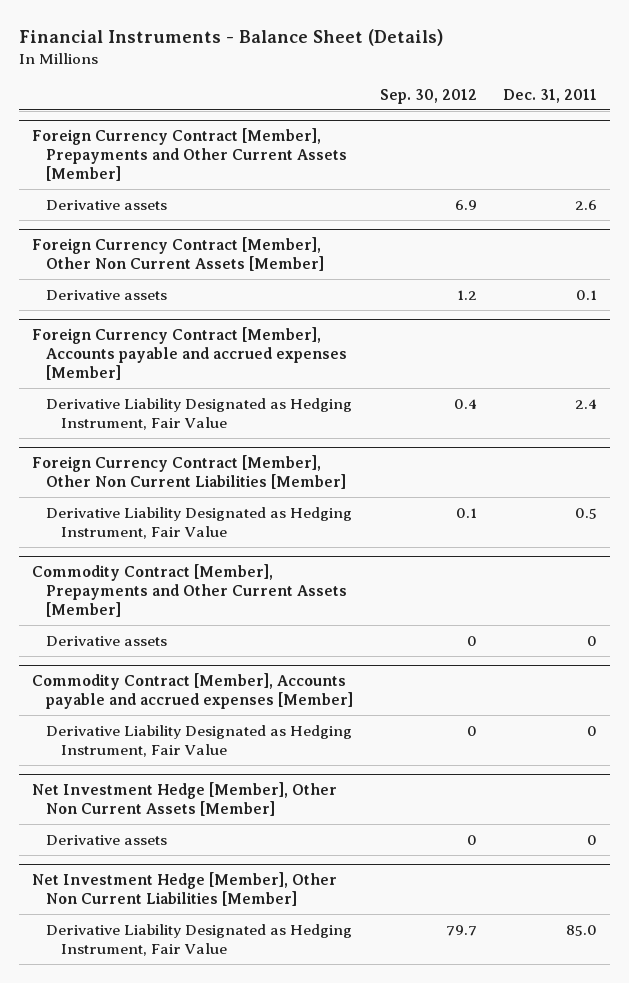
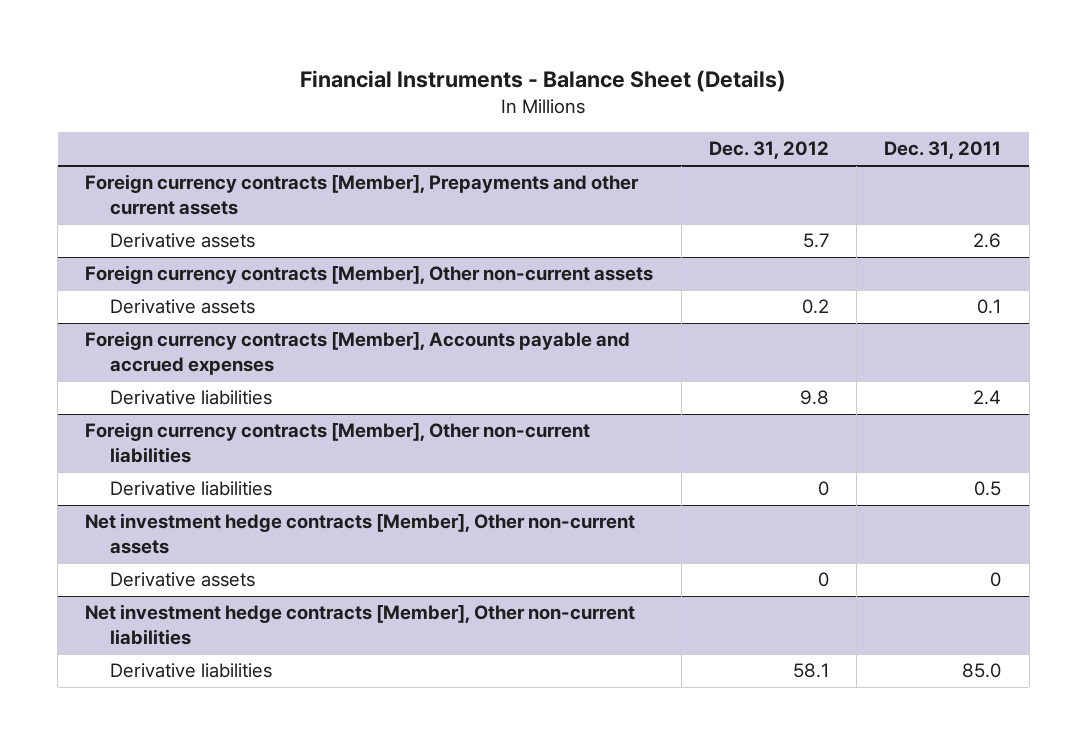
- | Sep. 30, 2012 | Dec. 31, 2011
+ | Dec. 31, 2012 | Dec. 31, 2011
- Foreign Currency Contract [Member], Prepayments and Other Current Assets [Member]
+ Foreign currency contracts [Member], Prepayments and other current assets
- Foreign Currency Contract [Member], Other Non Current Assets [Member]
+ Foreign currency contracts [Member], Other non-current assets
- Foreign Currency Contract [Member], Accounts payable and accrued expenses [Member]
- Derivative Liability Designated as Hedging Instrument, Fair Value | 0.4 | 2.4
- Foreign Currency Contract [Member], Other Non Current Liabilities [Member]
- Derivative Liability Designated as Hedging Instrument, Fair Value | 0.1 | 0.5
- Commodity Contract [Member], Prepayments and Other Current Assets [Member]
- Derivative assets | 0 | 0
- Commodity Contract [Member], Accounts payable and accrued expenses [Member]
- Derivative Liability Designated as Hedging Instrument, Fair Value | 0 | 0
- Net Investment Hedge [Member], Other Non Current Assets [Member]
+ Foreign currency contracts [Member], Accounts payable and accrued expenses
+ Derivative liabilities | 9.8 | 2.4
+ Foreign currency contracts [Member], Other non-current liabilities
+ Derivative liabilities | 0 | 0.5
+ Net investment hedge contracts [Member], Other non-current assets
- Net Investment Hedge [Member], Other Non Current Liabilities [Member]
- Derivative Liability Designated as Hedging Instrument, Fair Value | 79.7 | 85.0
+ Net investment hedge contracts [Member], Other non-current liabilities
+ Derivative liabilities | 58.1 | 85.0

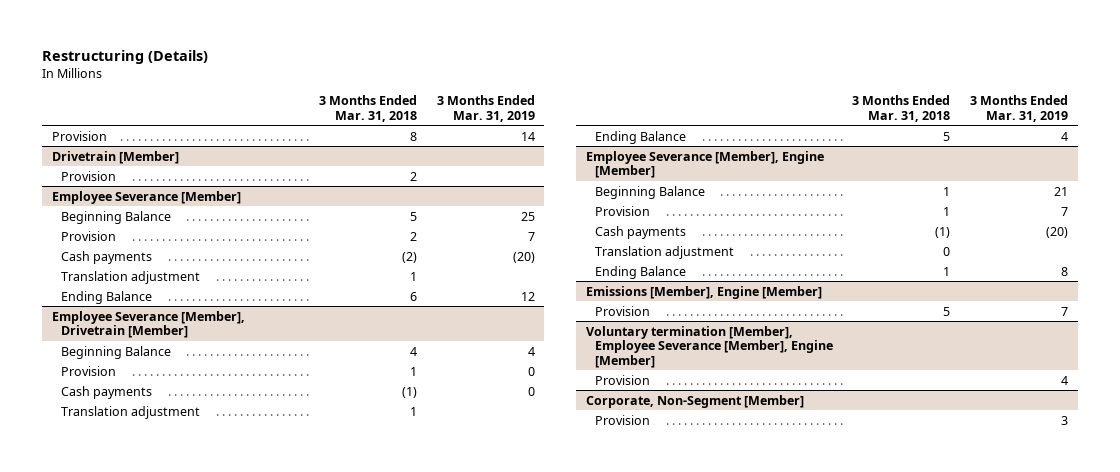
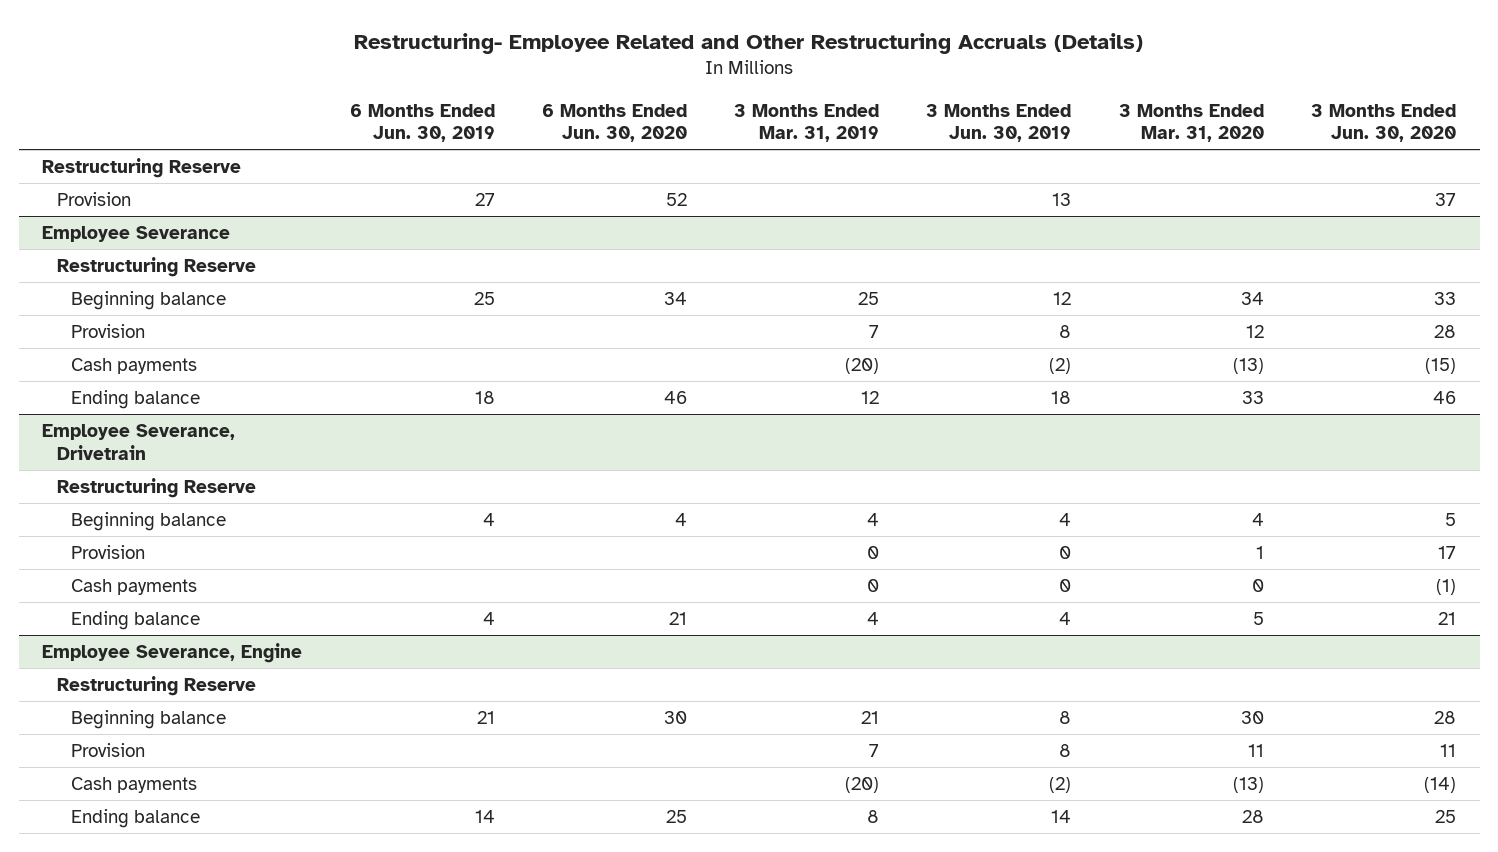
- Restructuring (Details)
+ Restructuring- Employee Related and Other Restructuring Accruals (Details)
- | 3 Months Ended Mar. 31, 2018 | 3 Months Ended Mar. 31, 2019
+ | 6 Months Ended Jun. 30, 2019 | 6 Months Ended Jun. 30, 2020 | 3 Months Ended Mar. 31, 2019 | 3 Months Ended Jun. 30, 2019 | 3 Months Ended Mar. 31, 2020 | 3 Months Ended Jun. 30, 2020
- Provision | 8 | 14
- Drivetrain [Member]
+ Restructuring Reserve
- Employee Severance [Member]
- Beginning Balance | 5 | 25
+ Employee Severance
+ Restructuring Reserve
+ Beginning balance | 25 | 34 | 25 | 12 | 34 | 33
- Translation adjustment | 1 |
- Ending Balance | 6 | 12
- Employee Severance [Member], Drivetrain [Member]
- Beginning Balance | 4 | 4
+ Ending balance | 18 | 46 | 12 | 18 | 33 | 46
+ Employee Severance, Drivetrain
+ Restructuring Reserve
+ Beginning balance | 4 | 4 | 4 | 4 | 4 | 5
- Translation adjustment | 1 |
- Ending Balance | 5 | 4
- Employee Severance [Member], Engine [Member]
- Beginning Balance | 1 | 21
+ Ending balance | 4 | 21 | 4 | 4 | 5 | 21
+ Employee Severance, Engine
+ Restructuring Reserve
+ Beginning balance | 21 | 30 | 21 | 8 | 30 | 28
- Translation adjustment | 0 |
- Ending Balance | 1 | 8
- Emissions [Member], Engine [Member]
- Provision | 5 | 7
- Voluntary termination [Member], Employee Severance [Member], Engine [Member]
- Provision | | 4
- Corporate, Non-Segment [Member]
- Provision | | 3
+ Ending balance | 14 | 25 | 8 | 14 | 28 | 25

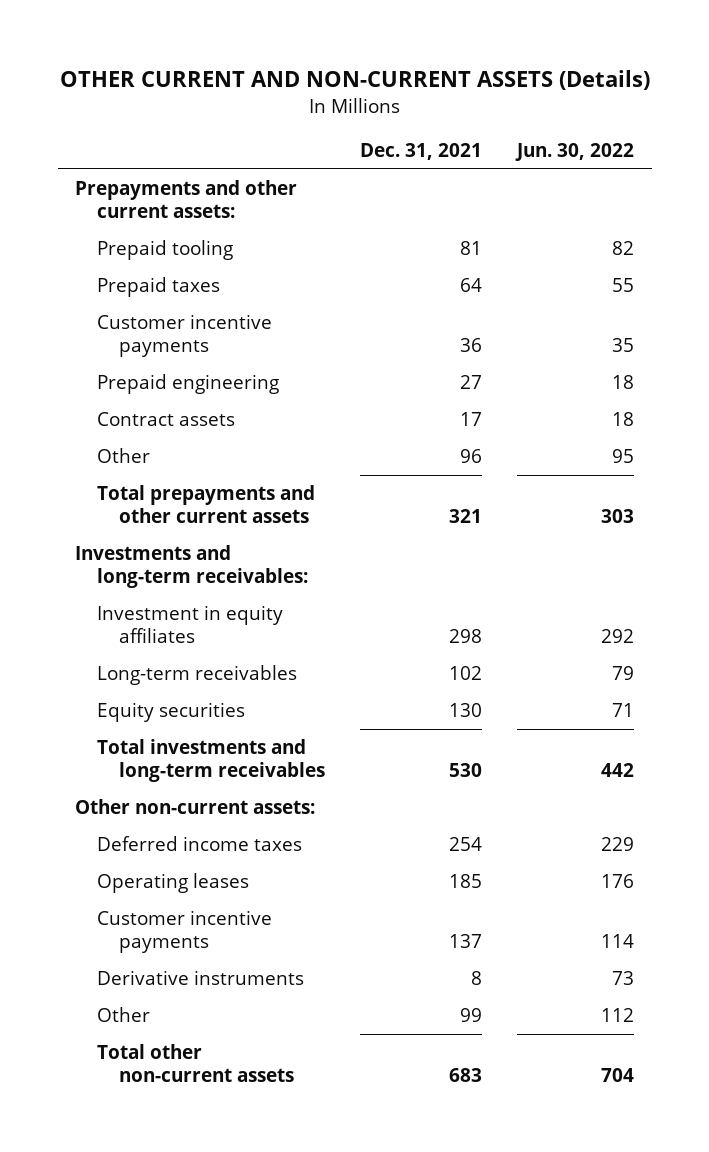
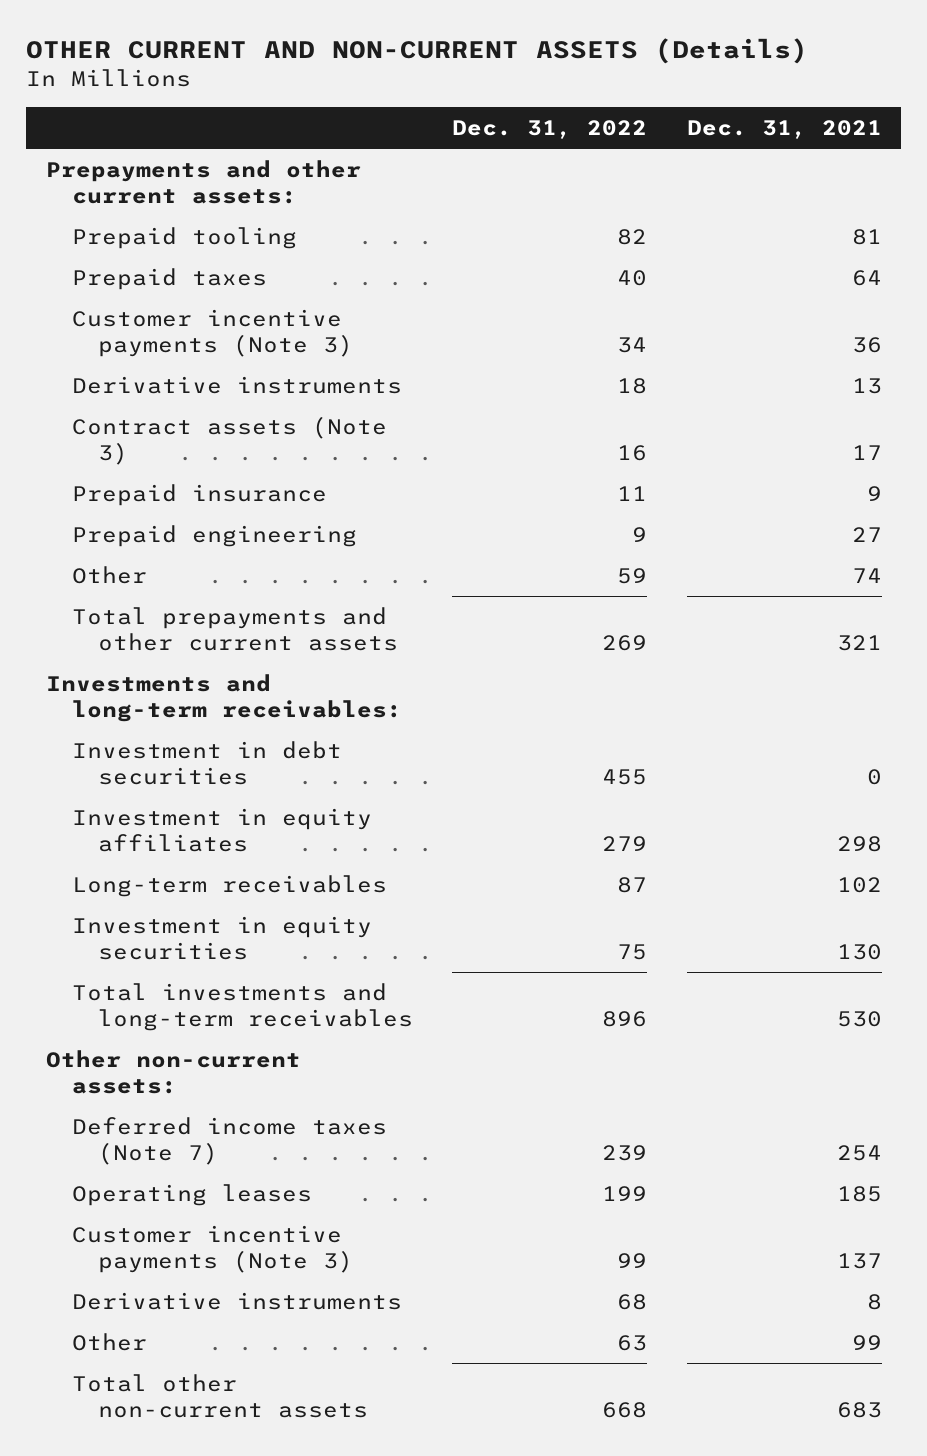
- | Dec. 31, 2021 | Jun. 30, 2022
+ | Dec. 31, 2022 | Dec. 31, 2021
- Customer incentive payments | 36 | 35
+ Customer incentive payments (Note 3) | 34 | 36
+ Derivative instruments | 18 | 13
+ Contract assets (Note 3) | 16 | 17
+ Prepaid insurance | 11 | 9
- Contract assets | 17 | 18
- Other | 96 | 95
+ Other | 59 | 74
+ Investment in debt securities | 455 | 0
- Equity securities | 130 | 71
+ Investment in equity securities | 75 | 130
- Deferred income taxes | 254 | 229
+ Deferred income taxes (Note 7) | 239 | 254
- Customer incentive payments | 137 | 114
+ Customer incentive payments (Note 3) | 99 | 137

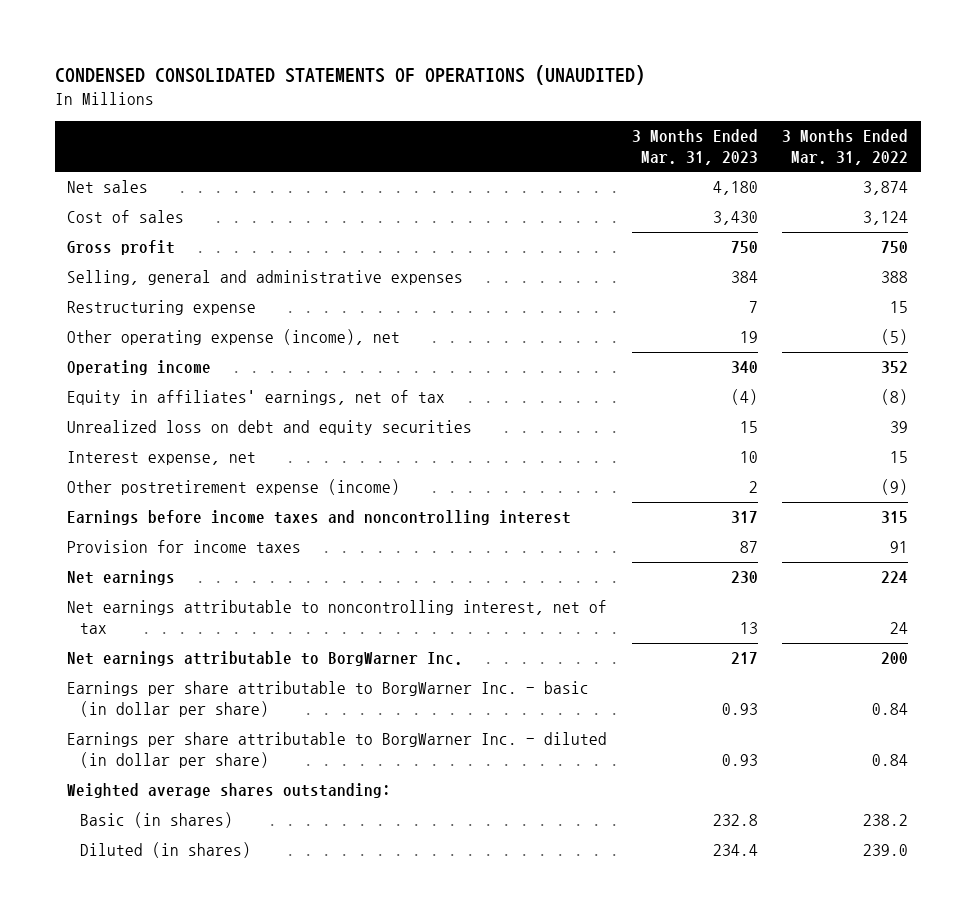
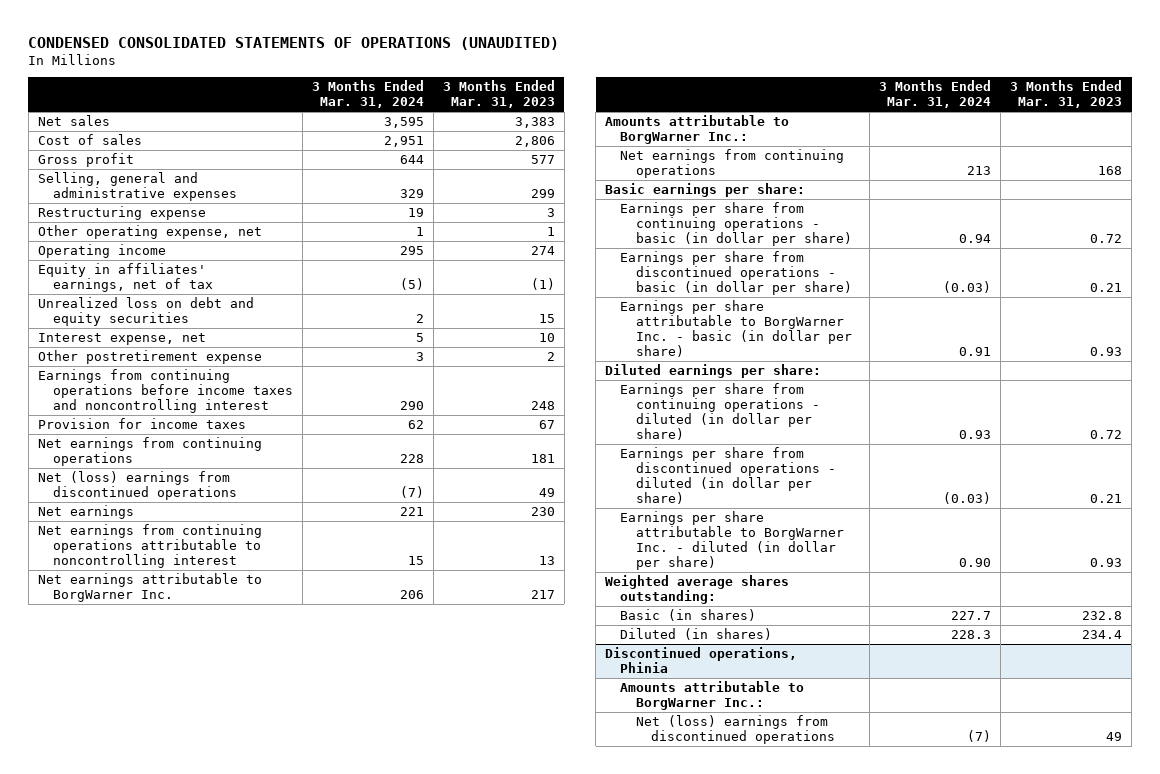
- | 3 Months Ended Mar. 31, 2023 | 3 Months Ended Mar. 31, 2022
+ | 3 Months Ended Mar. 31, 2024 | 3 Months Ended Mar. 31, 2023
- Net sales | 4,180 | 3,874
- Cost of sales | 3,430 | 3,124
- Gross profit | 750 | 750
- Selling, general and administrative expenses | 384 | 388
- Restructuring expense | 7 | 15
- Other operating expense (income), net | 19 | (5)
- Operating income | 340 | 352
- Equity in affiliates' earnings, net of tax | (4) | (8)
+ Net sales | 3,595 | 3,383
+ Cost of sales | 2,951 | 2,806
+ Gross profit | 644 | 577
+ Selling, general and administrative expenses | 329 | 299
+ Restructuring expense | 19 | 3
+ Other operating expense, net | 1 | 1
+ Operating income | 295 | 274
+ Equity in affiliates' earnings, net of tax | (5) | (1)
- Other postretirement expense (income) | 2 | (9)
- Earnings before income taxes and noncontrolling interest | 317 | 315
- Provision for income taxes | 87 | 91
+ Other postretirement expense | 3 | 2
+ Earnings from continuing operations before income taxes and noncontrolling interest | 290 | 248
+ Provision for income taxes | 62 | 67
+ Net earnings from continuing operations | 228 | 181
+ Net (loss) earnings from discontinued operations | (7) | 49
- Net earnings attributable to noncontrolling interest, net of tax | 13 | 24
+ Net earnings from continuing operations attributable to noncontrolling interest | 15 | 13
+ Amounts attributable to BorgWarner Inc.:
+ Net earnings from continuing operations | 213 | 168
+ Basic earnings per share:
+ Earnings per share from continuing operations - basic (in dollar per share) | 0.94 | 0.72
+ Earnings per share from discontinued operations - basic (in dollar per share) | (0.03) | 0.21
+ Diluted earnings per share:
+ Earnings per share from continuing operations - diluted (in dollar per share) | 0.93 | 0.72
+ Earnings per share from discontinued operations - diluted (in dollar per share) | (0.03) | 0.21
+ Discontinued operations, Phinia
+ Amounts attributable to BorgWarner Inc.:
+ Net (loss) earnings from discontinued operations | (7) | 49

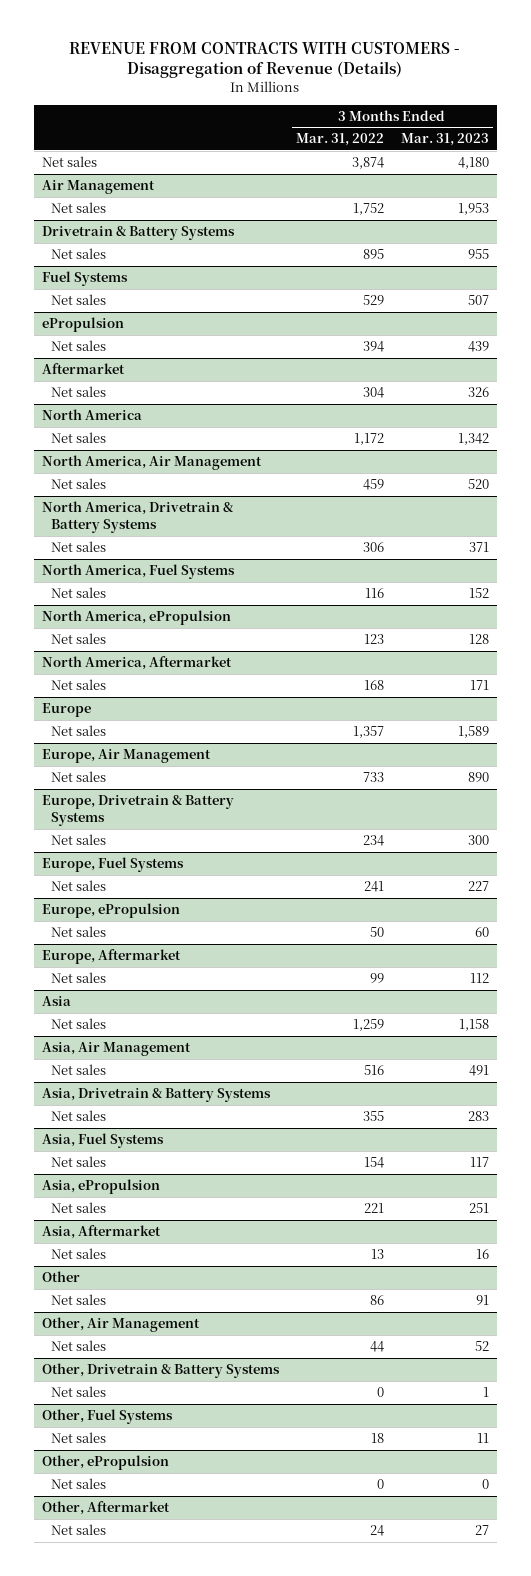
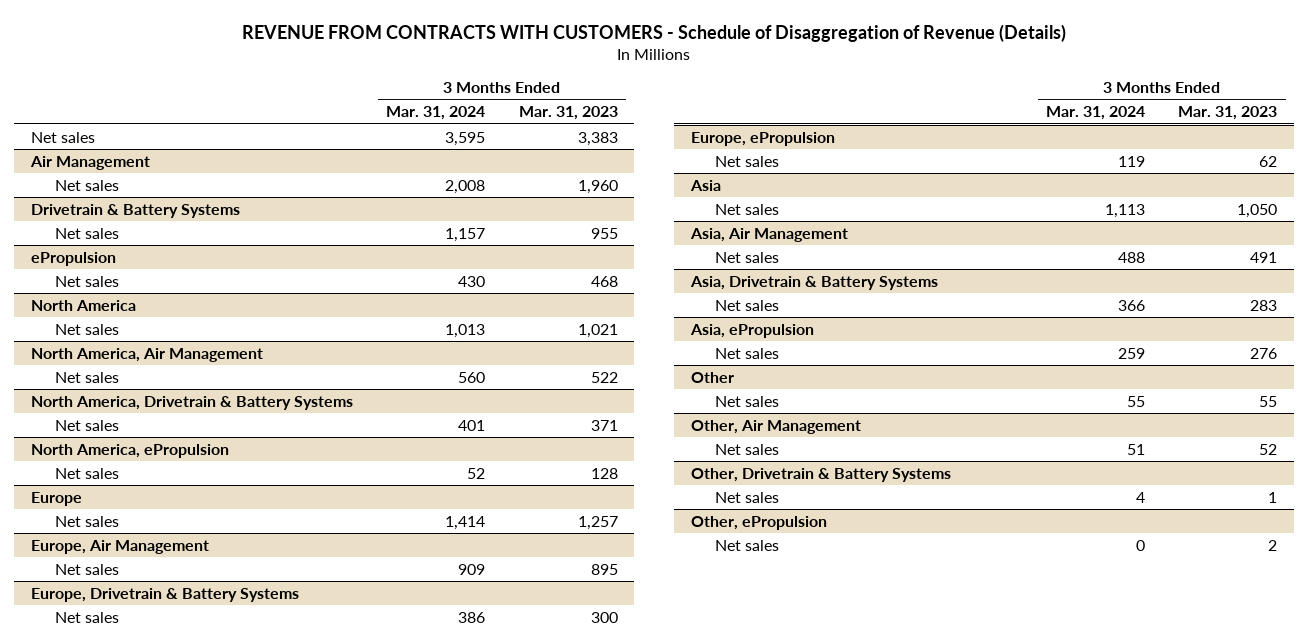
- REVENUE FROM CONTRACTS WITH CUSTOMERS - Disaggregation of Revenue (Details)
+ REVENUE FROM CONTRACTS WITH CUSTOMERS - Schedule of Disaggregation of Revenue (Details)
- | 3 Months Ended Mar. 31, 2022 | 3 Months Ended Mar. 31, 2023
+ | 3 Months Ended Mar. 31, 2024 | 3 Months Ended Mar. 31, 2023
- Net sales | 3,874 | 4,180
+ Net sales | 3,595 | 3,383
@ Air Management
- Net sales | 1,752 | 1,953
+ Net sales | 2,008 | 1,960
- Fuel Systems
- Net sales | 529 | 507
@ ePropulsion
- Net sales | 394 | 439
- Aftermarket
- Net sales | 304 | 326
@ ePropulsion
+ Net sales | 430 | 468
@ North America
- Net sales | 1,172 | 1,342
+ Net sales | 1,013 | 1,021
@ North America, Air Management
- Net sales | 459 | 520
+ Net sales | 560 | 522
- North America, Fuel Systems
- Net sales | 116 | 152
- North America, Aftermarket
- Net sales | 168 | 171
@ Europe
- Net sales | 1,357 | 1,589
+ Net sales | 1,414 | 1,257
@ Europe, Air Management
- Net sales | 733 | 890
+ Net sales | 909 | 895
- Europe, Fuel Systems
- Net sales | 241 | 227
@ Europe, ePropulsion
- Net sales | 50 | 60
- Europe, Aftermarket
- Net sales | 99 | 112
@ Europe, ePropulsion
+ Net sales | 119 | 62
@ Asia
- Net sales | 1,259 | 1,158
+ Net sales | 1,113 | 1,050
- Asia, Fuel Systems
- Net sales | 154 | 117
@ Asia, ePropulsion
- Net sales | 221 | 251
- Asia, Aftermarket
- Net sales | 13 | 16
@ Asia, ePropulsion
+ Net sales | 259 | 276
@ Other
- Net sales | 86 | 91
+ Net sales | 55 | 55
- Other, Fuel Systems
- Net sales | 18 | 11
@ Other, ePropulsion
- Net sales | 0 | 0
- Other, Aftermarket
- Net sales | 24 | 27
@ Other, ePropulsion
+ Net sales | 0 | 2

